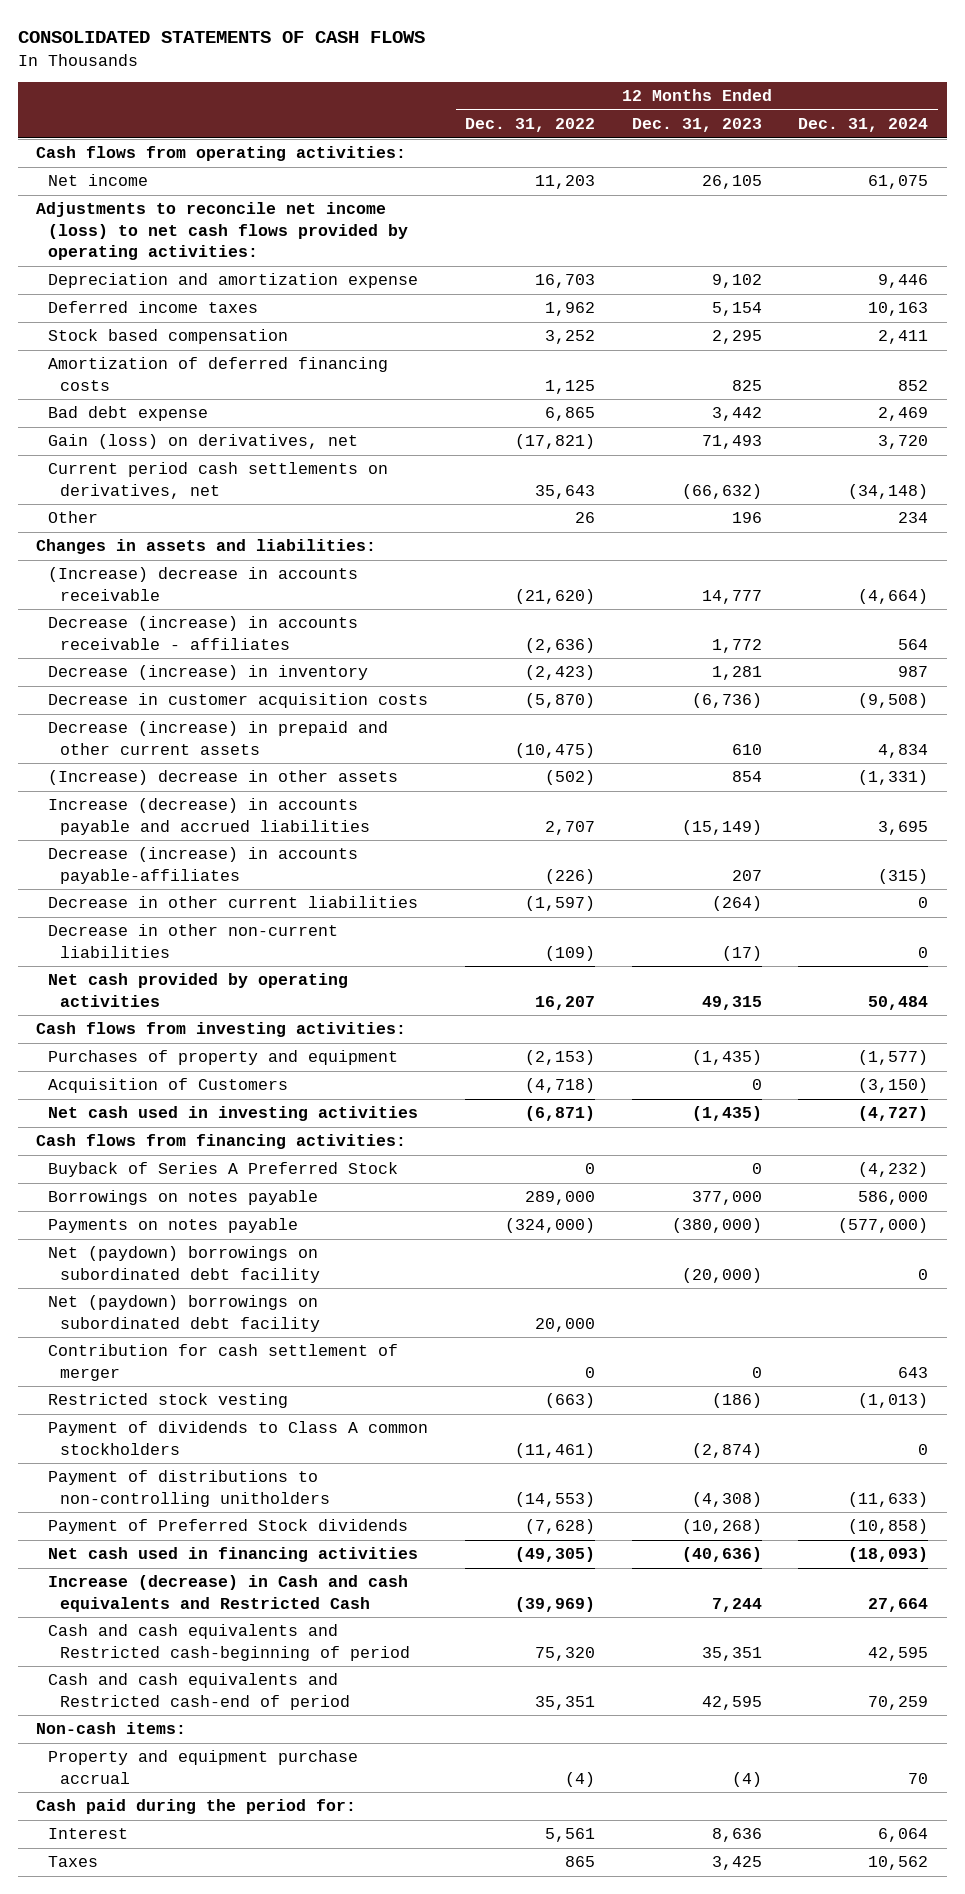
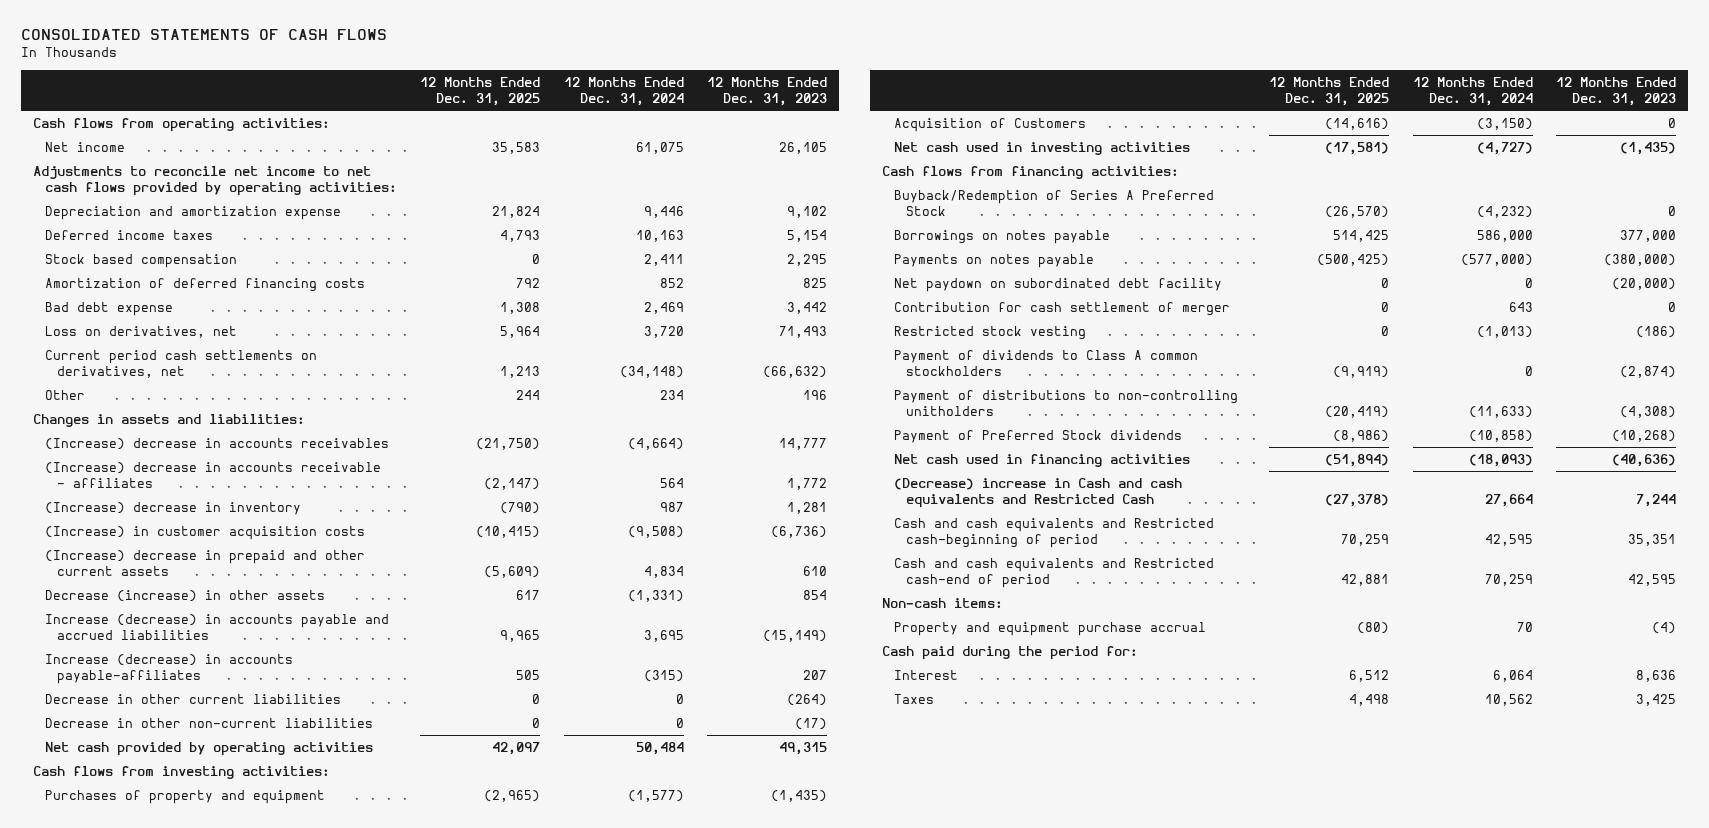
- | 12 Months Ended Dec. 31, 2022 | 12 Months Ended Dec. 31, 2023 | 12 Months Ended Dec. 31, 2024
+ | 12 Months Ended Dec. 31, 2025 | 12 Months Ended Dec. 31, 2024 | 12 Months Ended Dec. 31, 2023
- Adjustments to reconcile net income (loss) to net cash flows provided by operating activities:
+ Adjustments to reconcile net income to net cash flows provided by operating activities:
- Gain (loss) on derivatives, net | (17,821) | 71,493 | 3,720
+ Loss on derivatives, net | 5,964 | 3,720 | 71,493
- (Increase) decrease in accounts receivable | (21,620) | 14,777 | (4,664)
- Decrease (increase) in accounts receivable - affiliates | (2,636) | 1,772 | 564
- Decrease (increase) in inventory | (2,423) | 1,281 | 987
- Decrease in customer acquisition costs | (5,870) | (6,736) | (9,508)
- Decrease (increase) in prepaid and other current assets | (10,475) | 610 | 4,834
- (Increase) decrease in other assets | (502) | 854 | (1,331)
+ (Increase) decrease in accounts receivables | (21,750) | (4,664) | 14,777
+ (Increase) decrease in accounts receivable - affiliates | (2,147) | 564 | 1,772
+ (Increase) decrease in inventory | (790) | 987 | 1,281
+ (Increase) in customer acquisition costs | (10,415) | (9,508) | (6,736)
+ (Increase) decrease in prepaid and other current assets | (5,609) | 4,834 | 610
+ Decrease (increase) in other assets | 617 | (1,331) | 854
- Decrease (increase) in accounts payable-affiliates | (226) | 207 | (315)
+ Increase (decrease) in accounts payable-affiliates | 505 | (315) | 207
- Buyback of Series A Preferred Stock | 0 | 0 | (4,232)
+ Buyback/Redemption of Series A Preferred Stock | (26,570) | (4,232) | 0
- Net (paydown) borrowings on subordinated debt facility | | (20,000) | 0
- Net (paydown) borrowings on subordinated debt facility | 20,000 | |
+ Net paydown on subordinated debt facility | 0 | 0 | (20,000)
- Increase (decrease) in Cash and cash equivalents and Restricted Cash | (39,969) | 7,244 | 27,664
+ (Decrease) increase in Cash and cash equivalents and Restricted Cash | (27,378) | 27,664 | 7,244

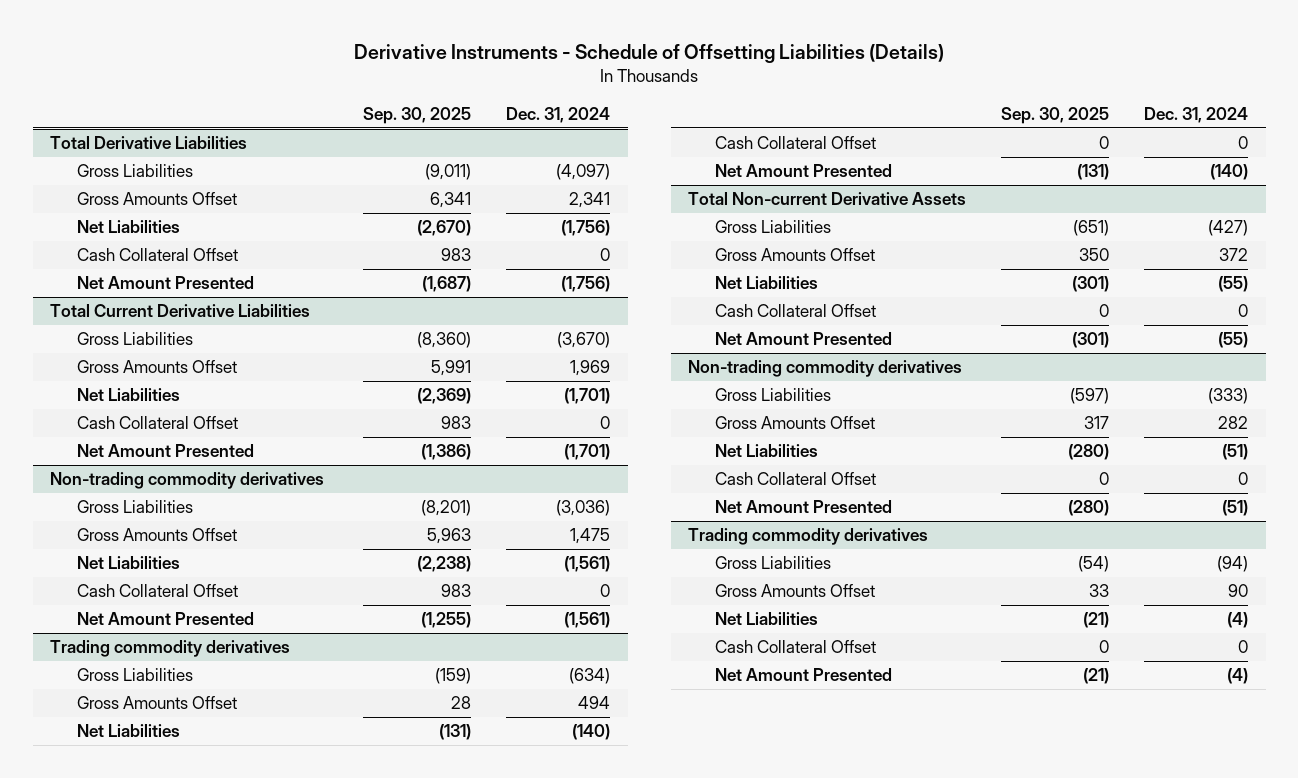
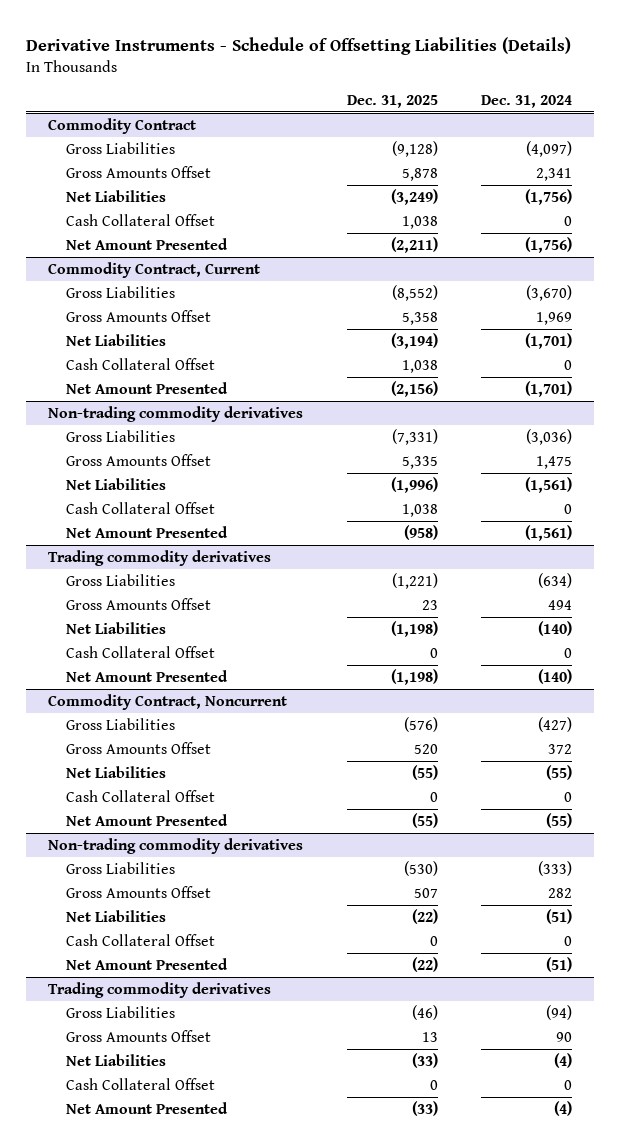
- | Sep. 30, 2025 | Dec. 31, 2024
+ | Dec. 31, 2025 | Dec. 31, 2024
- Total Derivative Liabilities
+ Commodity Contract
- Total Current Derivative Liabilities
+ Commodity Contract, Current
- Total Non-current Derivative Assets
+ Commodity Contract, Noncurrent

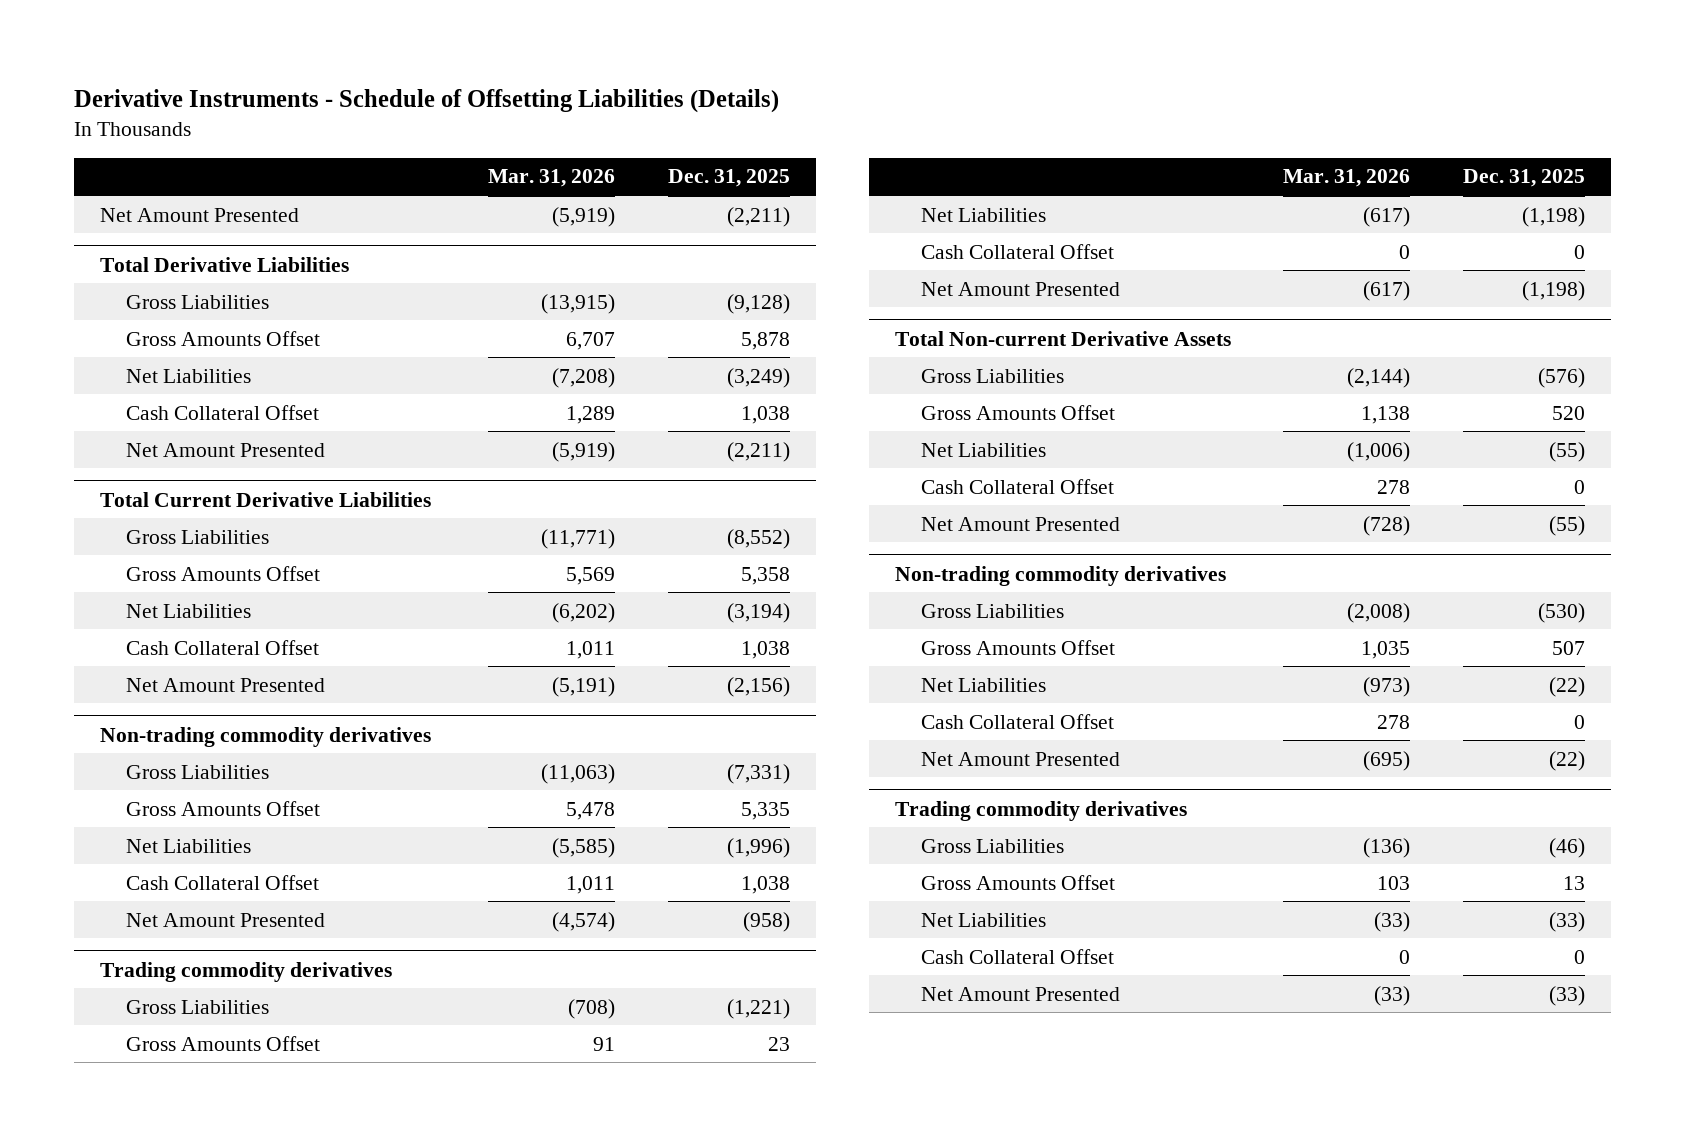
- | Dec. 31, 2025 | Dec. 31, 2024
+ | Mar. 31, 2026 | Dec. 31, 2025
- Commodity Contract
+ Net Amount Presented | (5,919) | (2,211)
+ Total Derivative Liabilities
- Commodity Contract, Current
+ Total Current Derivative Liabilities
- Commodity Contract, Noncurrent
+ Total Non-current Derivative Assets

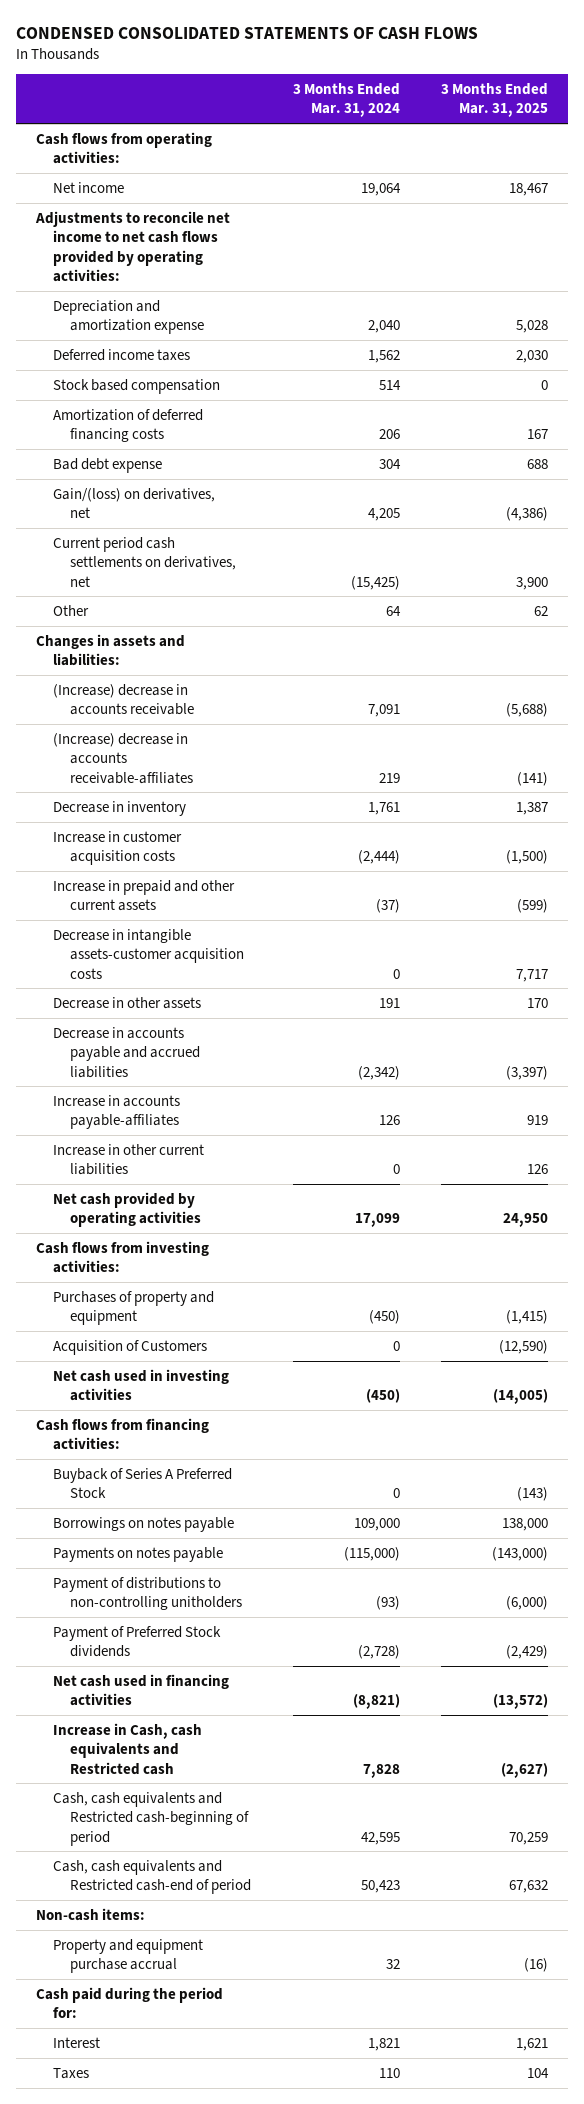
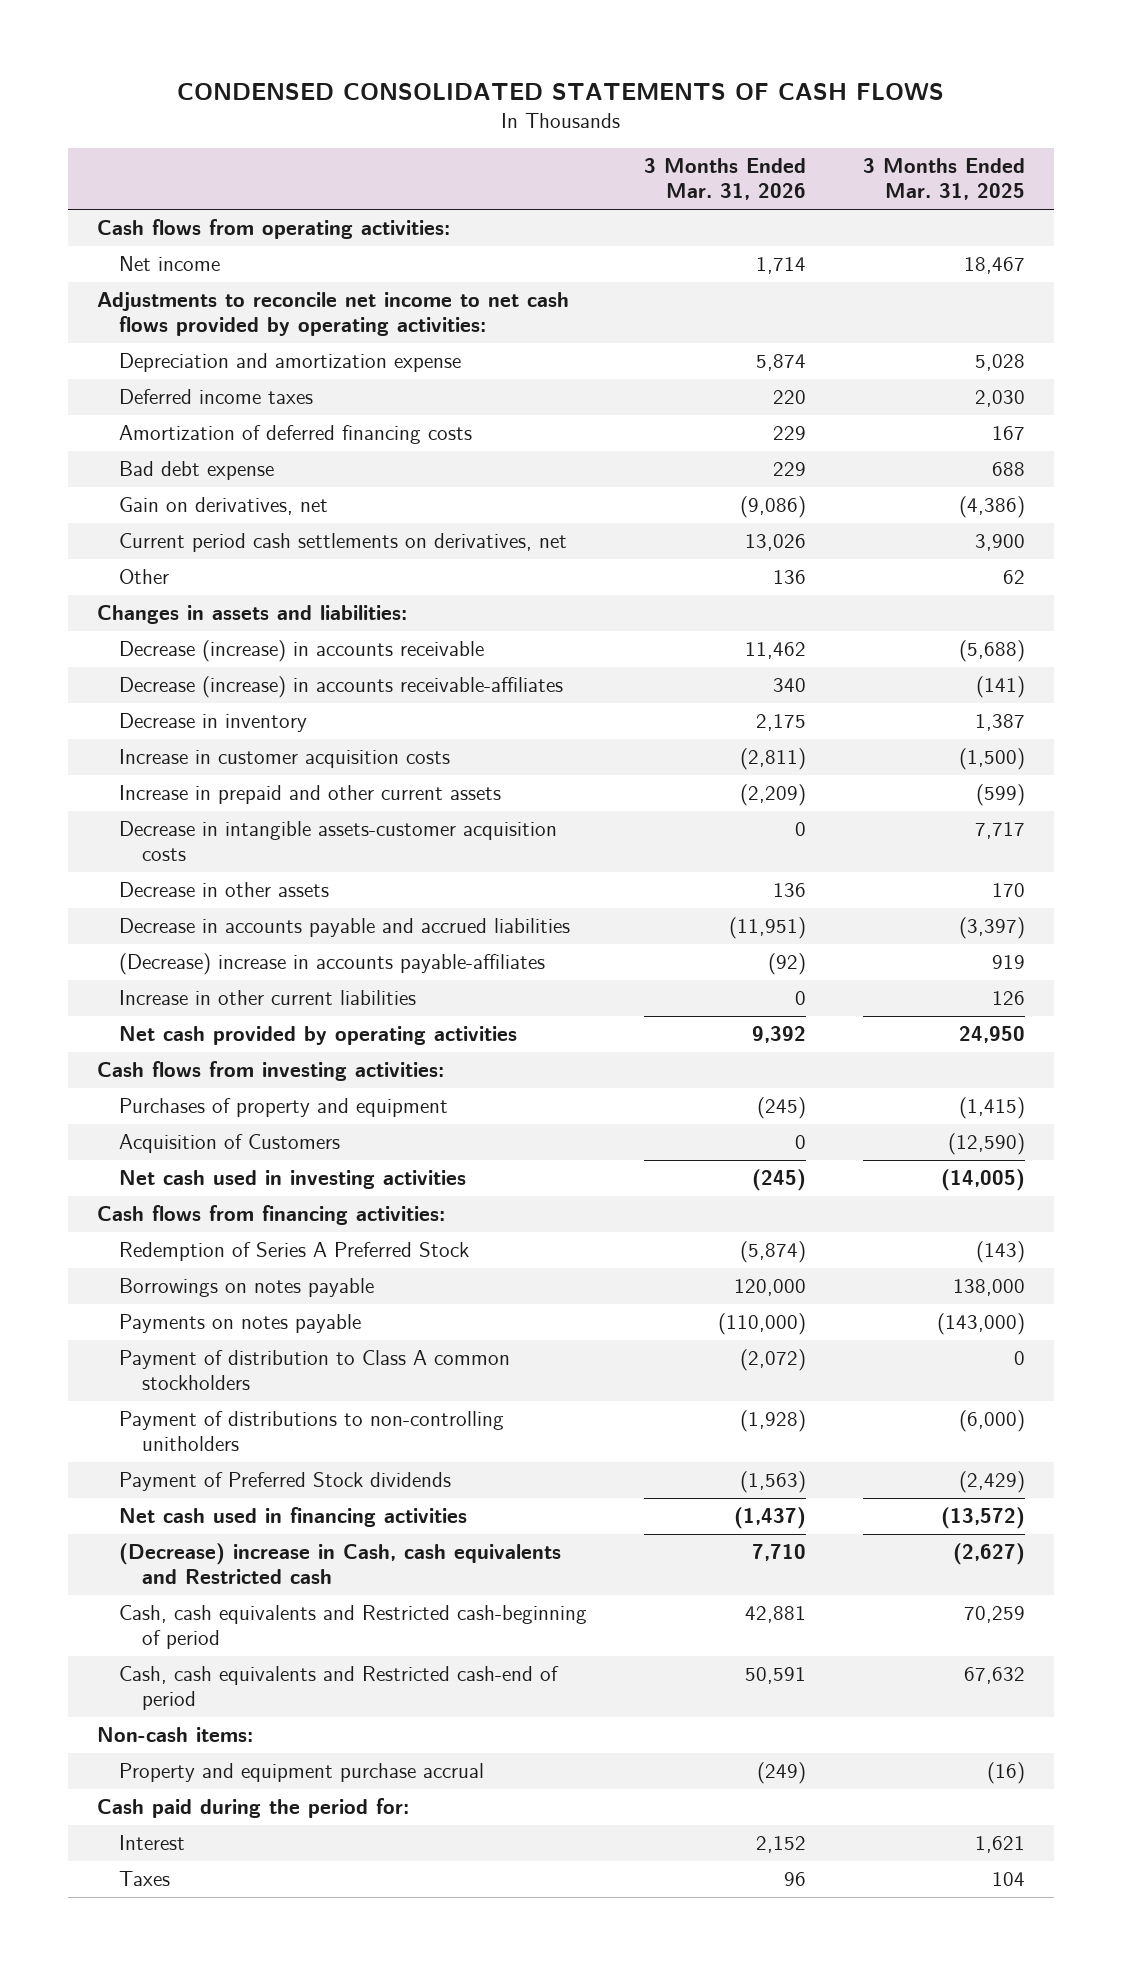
- | 3 Months Ended Mar. 31, 2024 | 3 Months Ended Mar. 31, 2025
+ | 3 Months Ended Mar. 31, 2026 | 3 Months Ended Mar. 31, 2025
- Stock based compensation | 514 | 0
- Gain/(loss) on derivatives, net | 4,205 | (4,386)
+ Gain on derivatives, net | (9,086) | (4,386)
- (Increase) decrease in accounts receivable | 7,091 | (5,688)
- (Increase) decrease in accounts receivable-affiliates | 219 | (141)
+ Decrease (increase) in accounts receivable | 11,462 | (5,688)
+ Decrease (increase) in accounts receivable-affiliates | 340 | (141)
- Increase in accounts payable-affiliates | 126 | 919
+ (Decrease) increase in accounts payable-affiliates | (92) | 919
- Buyback of Series A Preferred Stock | 0 | (143)
+ Redemption of Series A Preferred Stock | (5,874) | (143)
+ Payment of distribution to Class A common stockholders | (2,072) | 0
- Increase in Cash, cash equivalents and Restricted cash | 7,828 | (2,627)
+ (Decrease) increase in Cash, cash equivalents and Restricted cash | 7,710 | (2,627)

